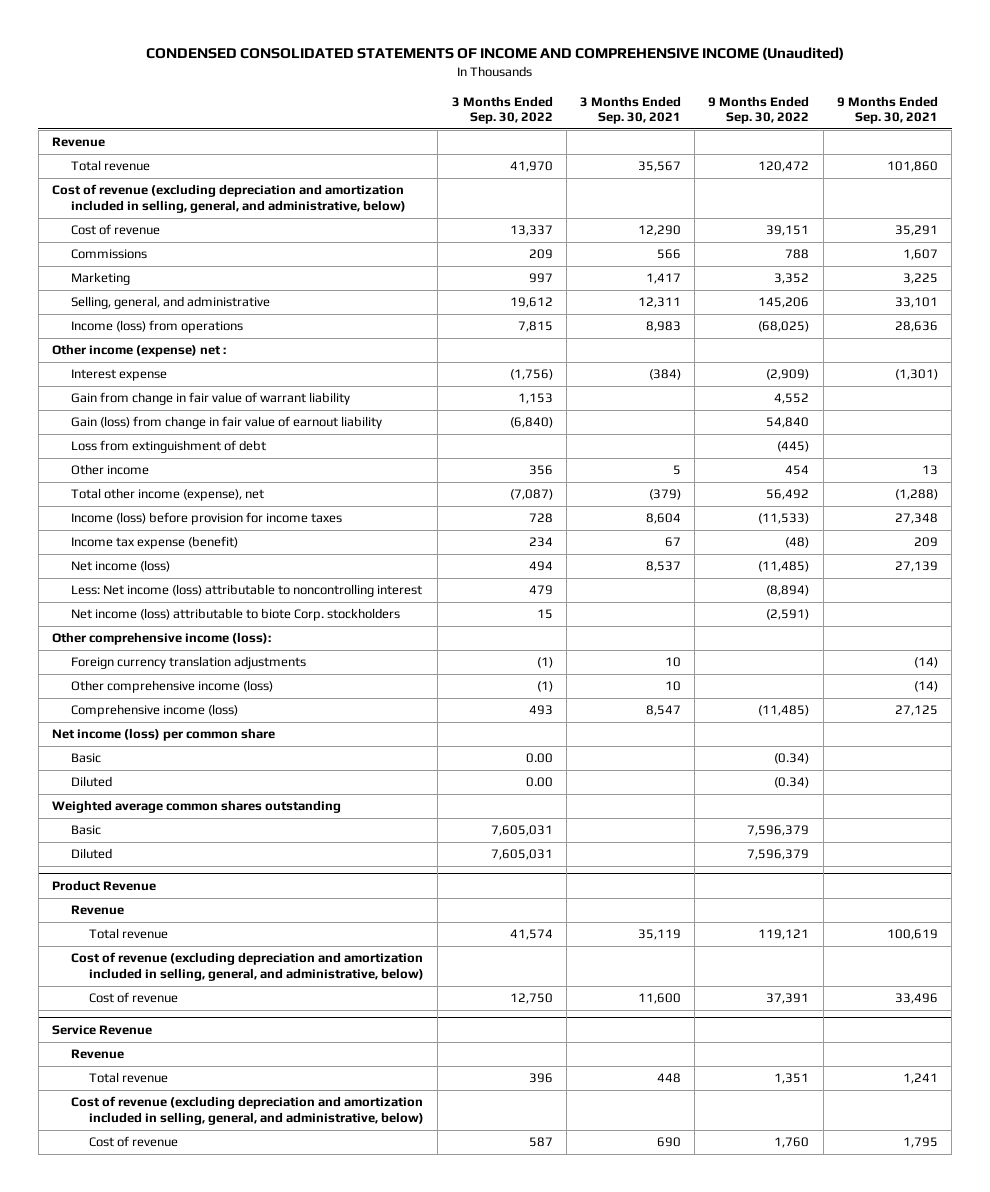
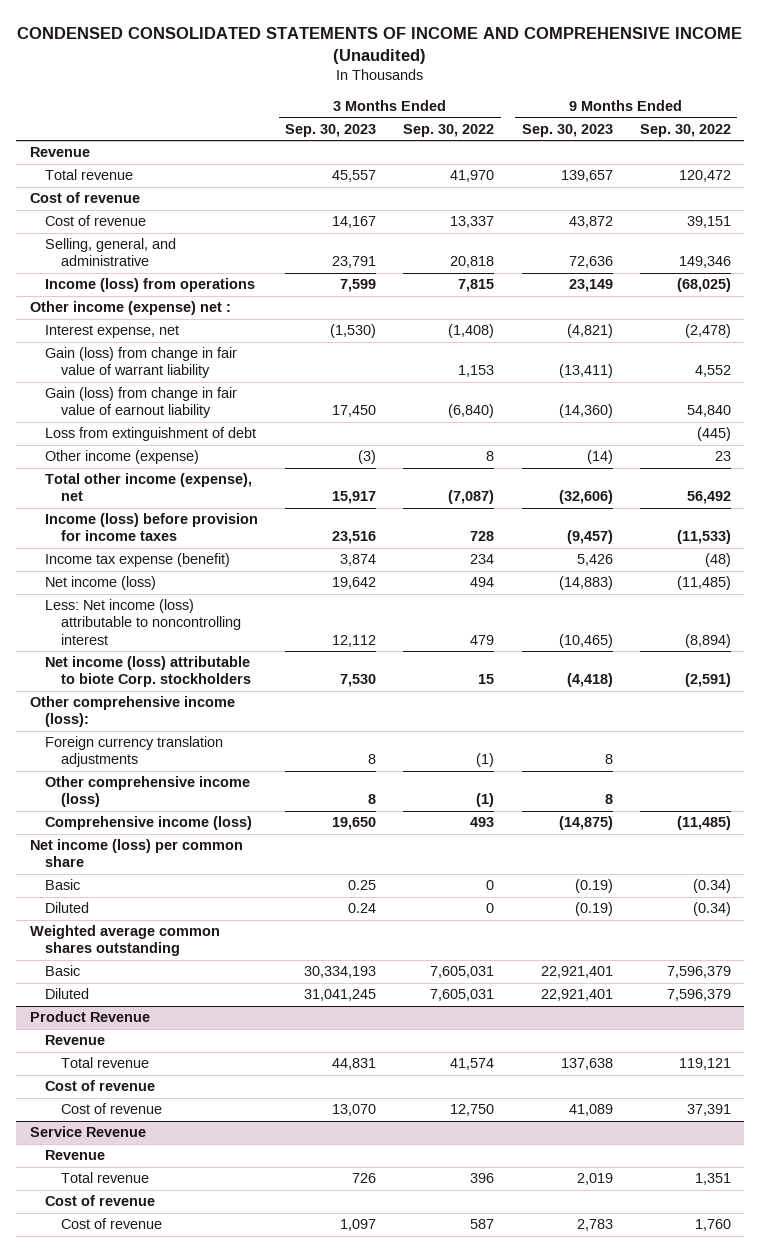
- | 3 Months Ended Sep. 30, 2022 | 3 Months Ended Sep. 30, 2021 | 9 Months Ended Sep. 30, 2022 | 9 Months Ended Sep. 30, 2021
+ | 3 Months Ended Sep. 30, 2023 | 3 Months Ended Sep. 30, 2022 | 9 Months Ended Sep. 30, 2023 | 9 Months Ended Sep. 30, 2022
- Cost of revenue (excluding depreciation and amortization included in selling, general, and administrative, below)
+ Cost of revenue
- Commissions | 209 | 566 | 788 | 1,607
- Marketing | 997 | 1,417 | 3,352 | 3,225
- Selling, general, and administrative | 19,612 | 12,311 | 145,206 | 33,101
+ Selling, general, and administrative | 23,791 | 20,818 | 72,636 | 149,346
- Interest expense | (1,756) | (384) | (2,909) | (1,301)
- Gain from change in fair value of warrant liability | 1,153 | | 4,552 |
+ Interest expense, net | (1,530) | (1,408) | (4,821) | (2,478)
+ Gain (loss) from change in fair value of warrant liability | | 1,153 | (13,411) | 4,552
- Other income | 356 | 5 | 454 | 13
+ Other income (expense) | (3) | 8 | (14) | 23
- Basic | 0.00 | | (0.34) |
- Diluted | 0.00 | | (0.34) |
+ Basic | 0.25 | 0 | (0.19) | (0.34)
+ Diluted | 0.24 | 0 | (0.19) | (0.34)
@ Product Revenue
- Cost of revenue (excluding depreciation and amortization included in selling, general, and administrative, below)
+ Cost of revenue
@ Service Revenue
- Cost of revenue (excluding depreciation and amortization included in selling, general, and administrative, below)
+ Cost of revenue

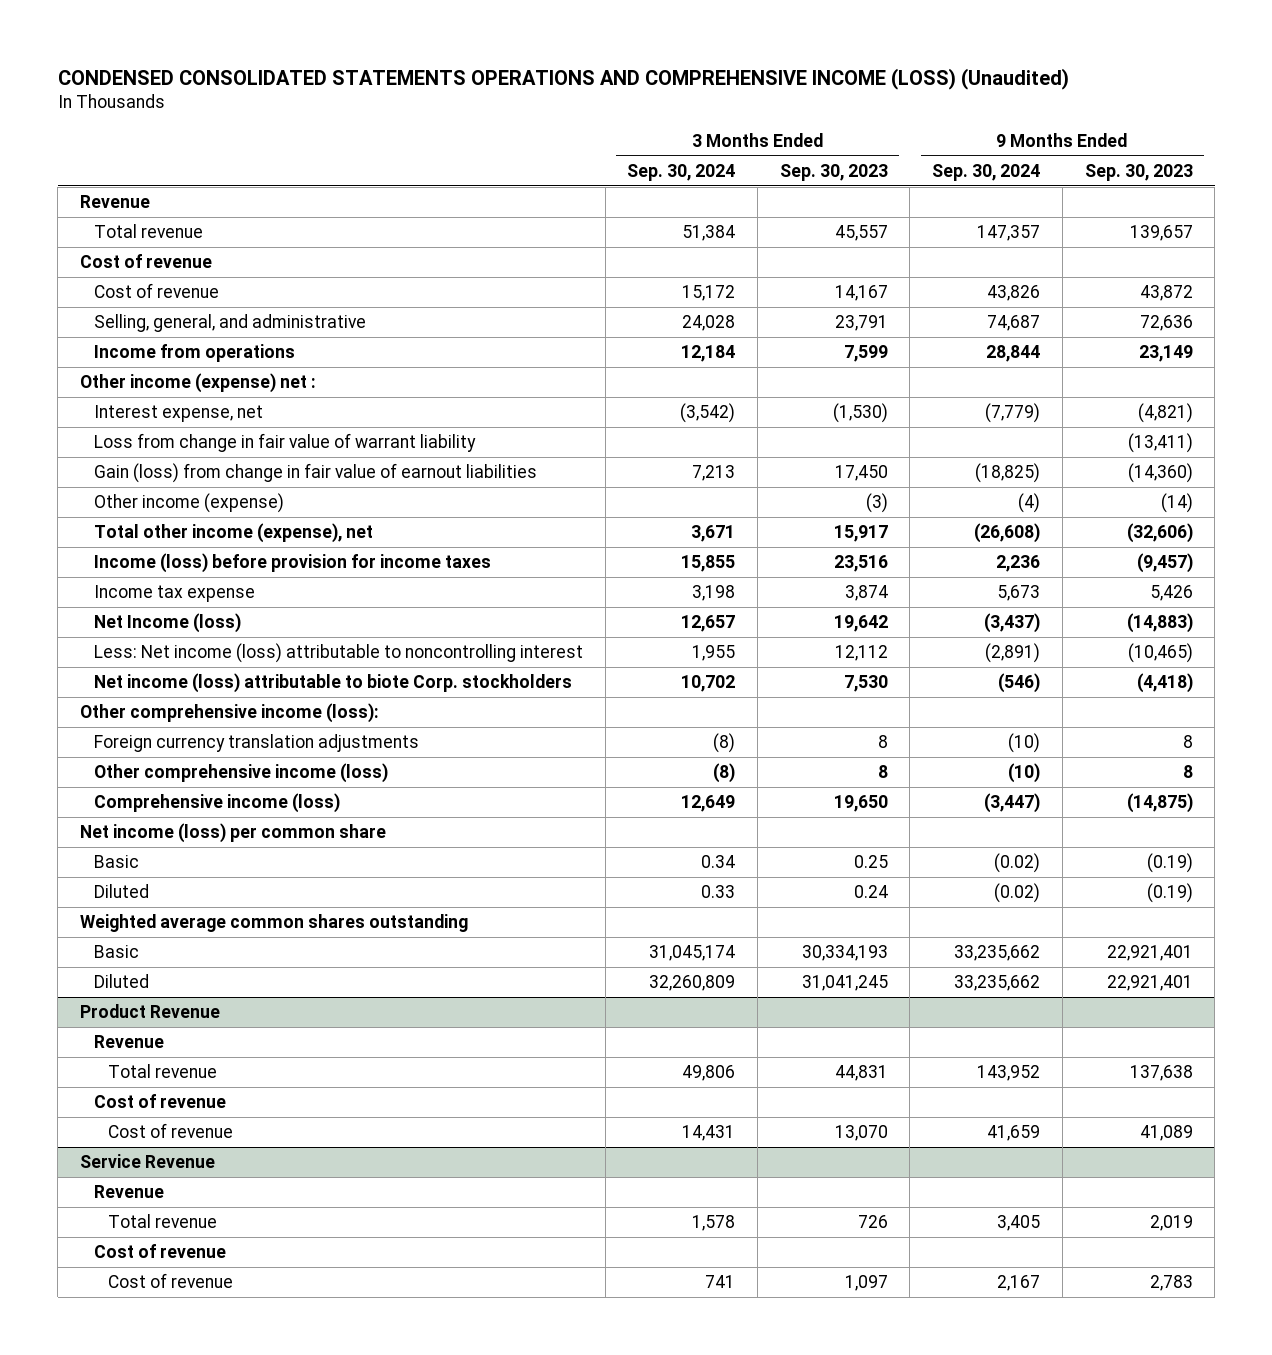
- CONDENSED CONSOLIDATED STATEMENTS OF INCOME AND COMPREHENSIVE INCOME (Unaudited)
+ CONDENSED CONSOLIDATED STATEMENTS OPERATIONS AND COMPREHENSIVE INCOME (LOSS) (Unaudited)
- | 3 Months Ended Sep. 30, 2023 | 3 Months Ended Sep. 30, 2022 | 9 Months Ended Sep. 30, 2023 | 9 Months Ended Sep. 30, 2022
+ | 3 Months Ended Sep. 30, 2024 | 3 Months Ended Sep. 30, 2023 | 9 Months Ended Sep. 30, 2024 | 9 Months Ended Sep. 30, 2023
- Income (loss) from operations | 7,599 | 7,815 | 23,149 | (68,025)
+ Income from operations | 12,184 | 7,599 | 28,844 | 23,149
- Gain (loss) from change in fair value of warrant liability | | 1,153 | (13,411) | 4,552
- Gain (loss) from change in fair value of earnout liability | 17,450 | (6,840) | (14,360) | 54,840
- Loss from extinguishment of debt | | | | (445)
+ Loss from change in fair value of warrant liability | | | | (13,411)
+ Gain (loss) from change in fair value of earnout liabilities | 7,213 | 17,450 | (18,825) | (14,360)
- Income tax expense (benefit) | 3,874 | 234 | 5,426 | (48)
- Net income (loss) | 19,642 | 494 | (14,883) | (11,485)
+ Income tax expense | 3,198 | 3,874 | 5,673 | 5,426
+ Net Income (loss) | 12,657 | 19,642 | (3,437) | (14,883)

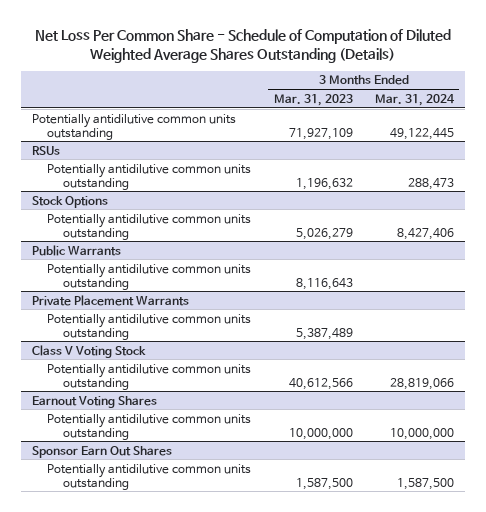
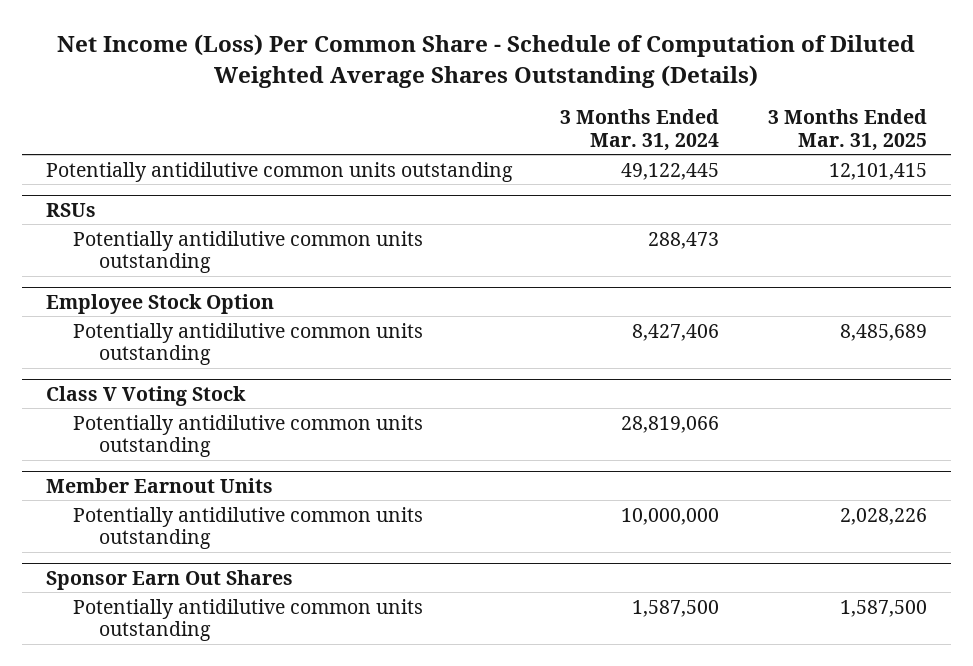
- Net Loss Per Common Share - Schedule of Computation of Diluted Weighted Average Shares Outstanding (Details)
+ Net Income (Loss) Per Common Share - Schedule of Computation of Diluted Weighted Average Shares Outstanding (Details)
- | 3 Months Ended Mar. 31, 2023 | 3 Months Ended Mar. 31, 2024
+ | 3 Months Ended Mar. 31, 2024 | 3 Months Ended Mar. 31, 2025
- Stock Options
+ Employee Stock Option
- Public Warrants
- Potentially antidilutive common units outstanding | 8,116,643 |
- Private Placement Warrants
- Potentially antidilutive common units outstanding | 5,387,489 |
- Earnout Voting Shares
+ Member Earnout Units

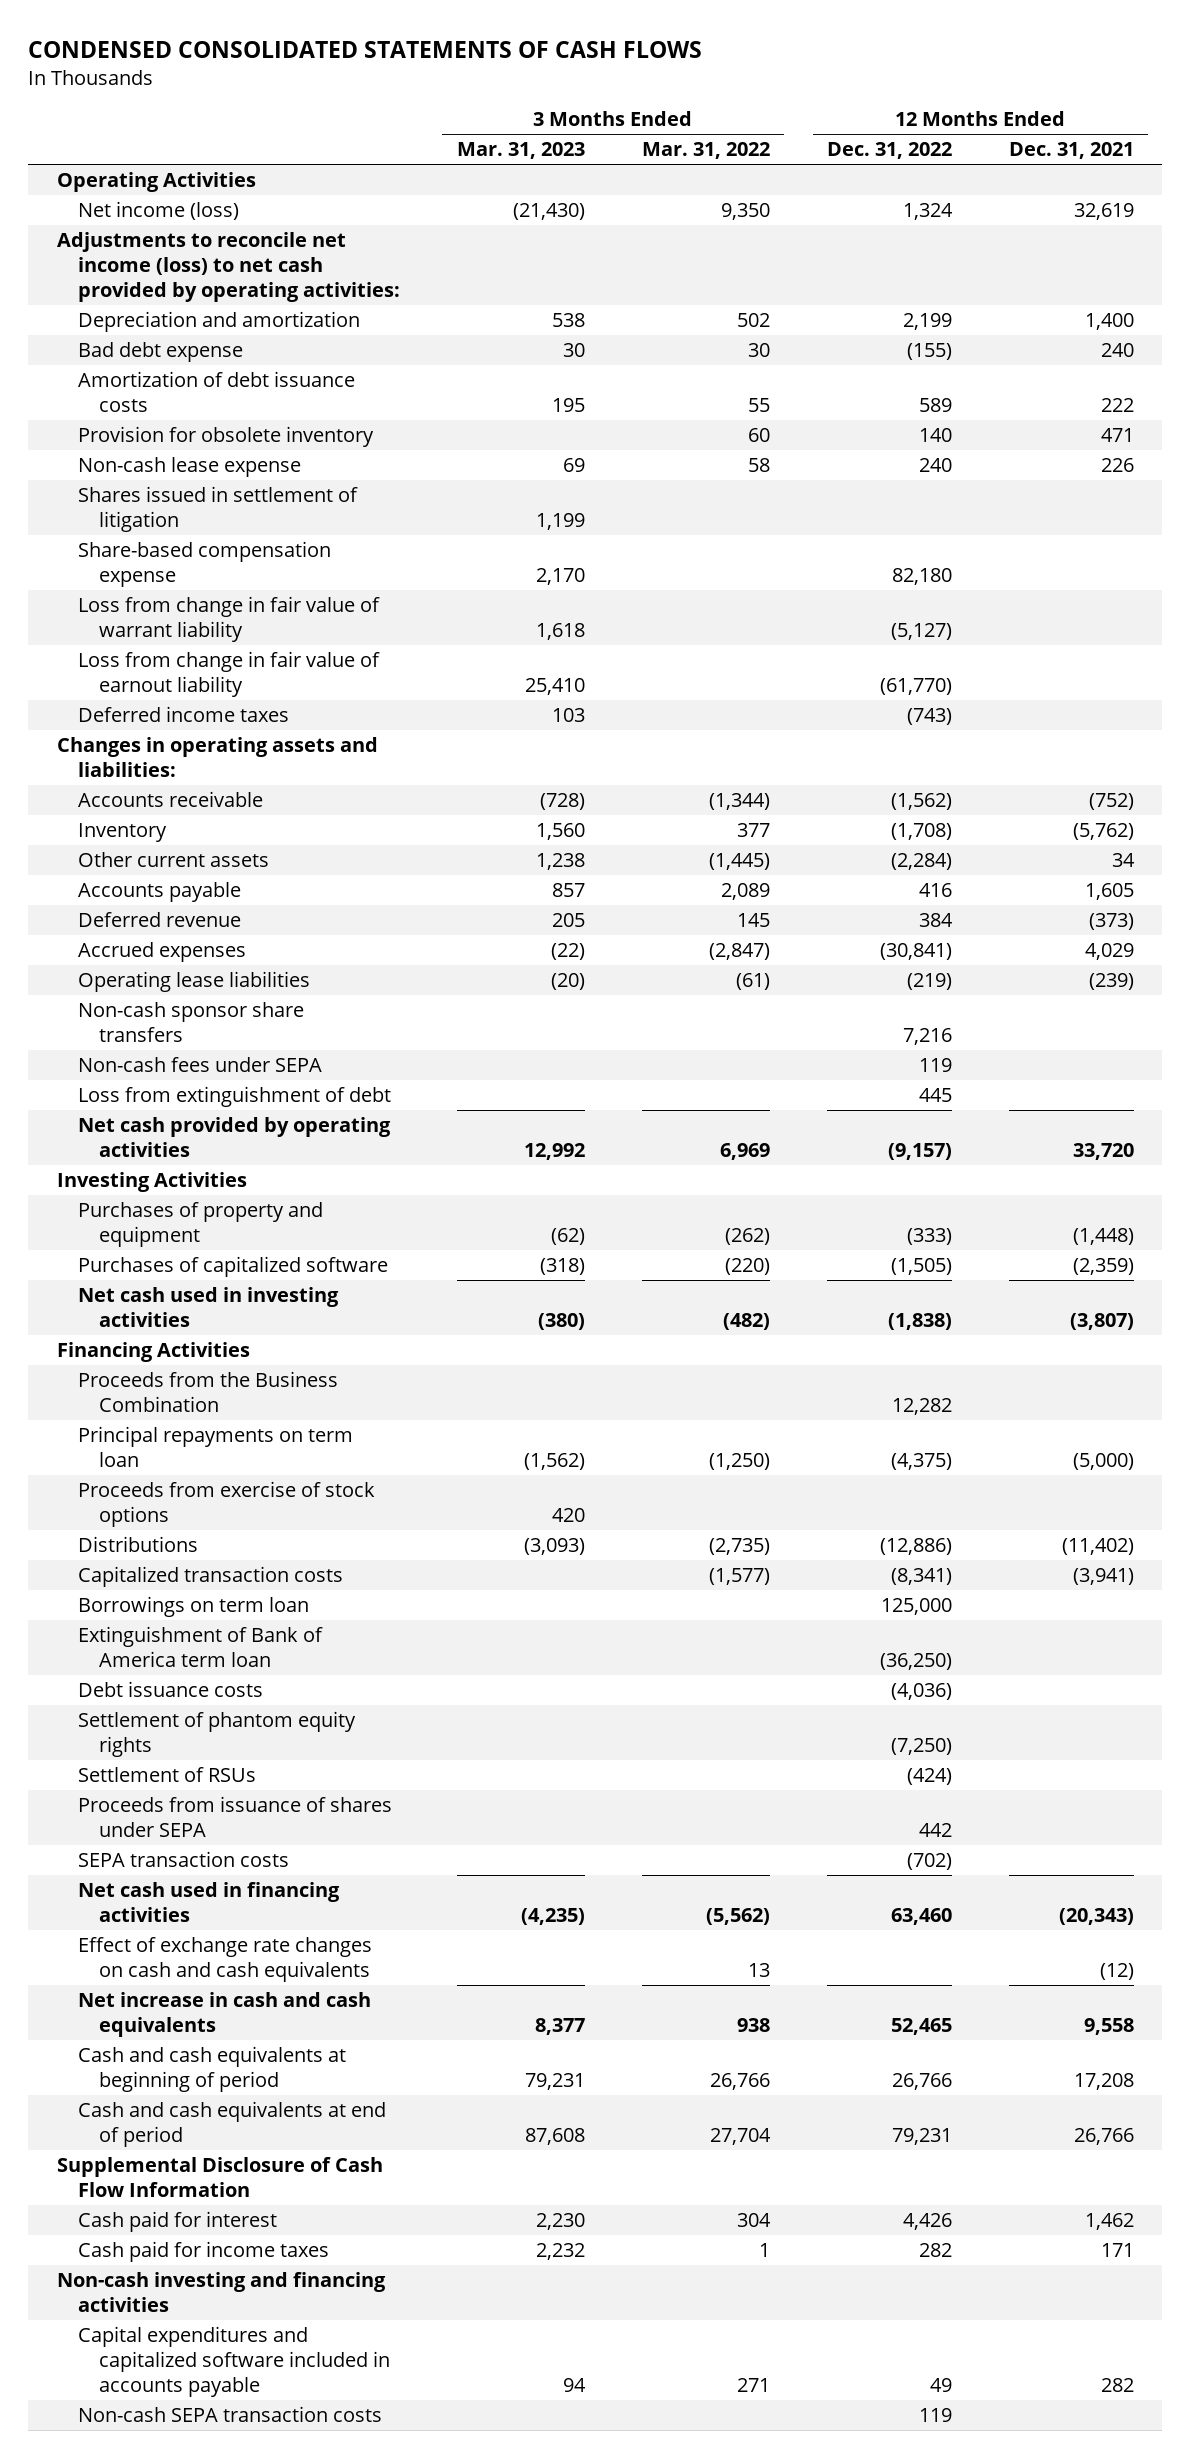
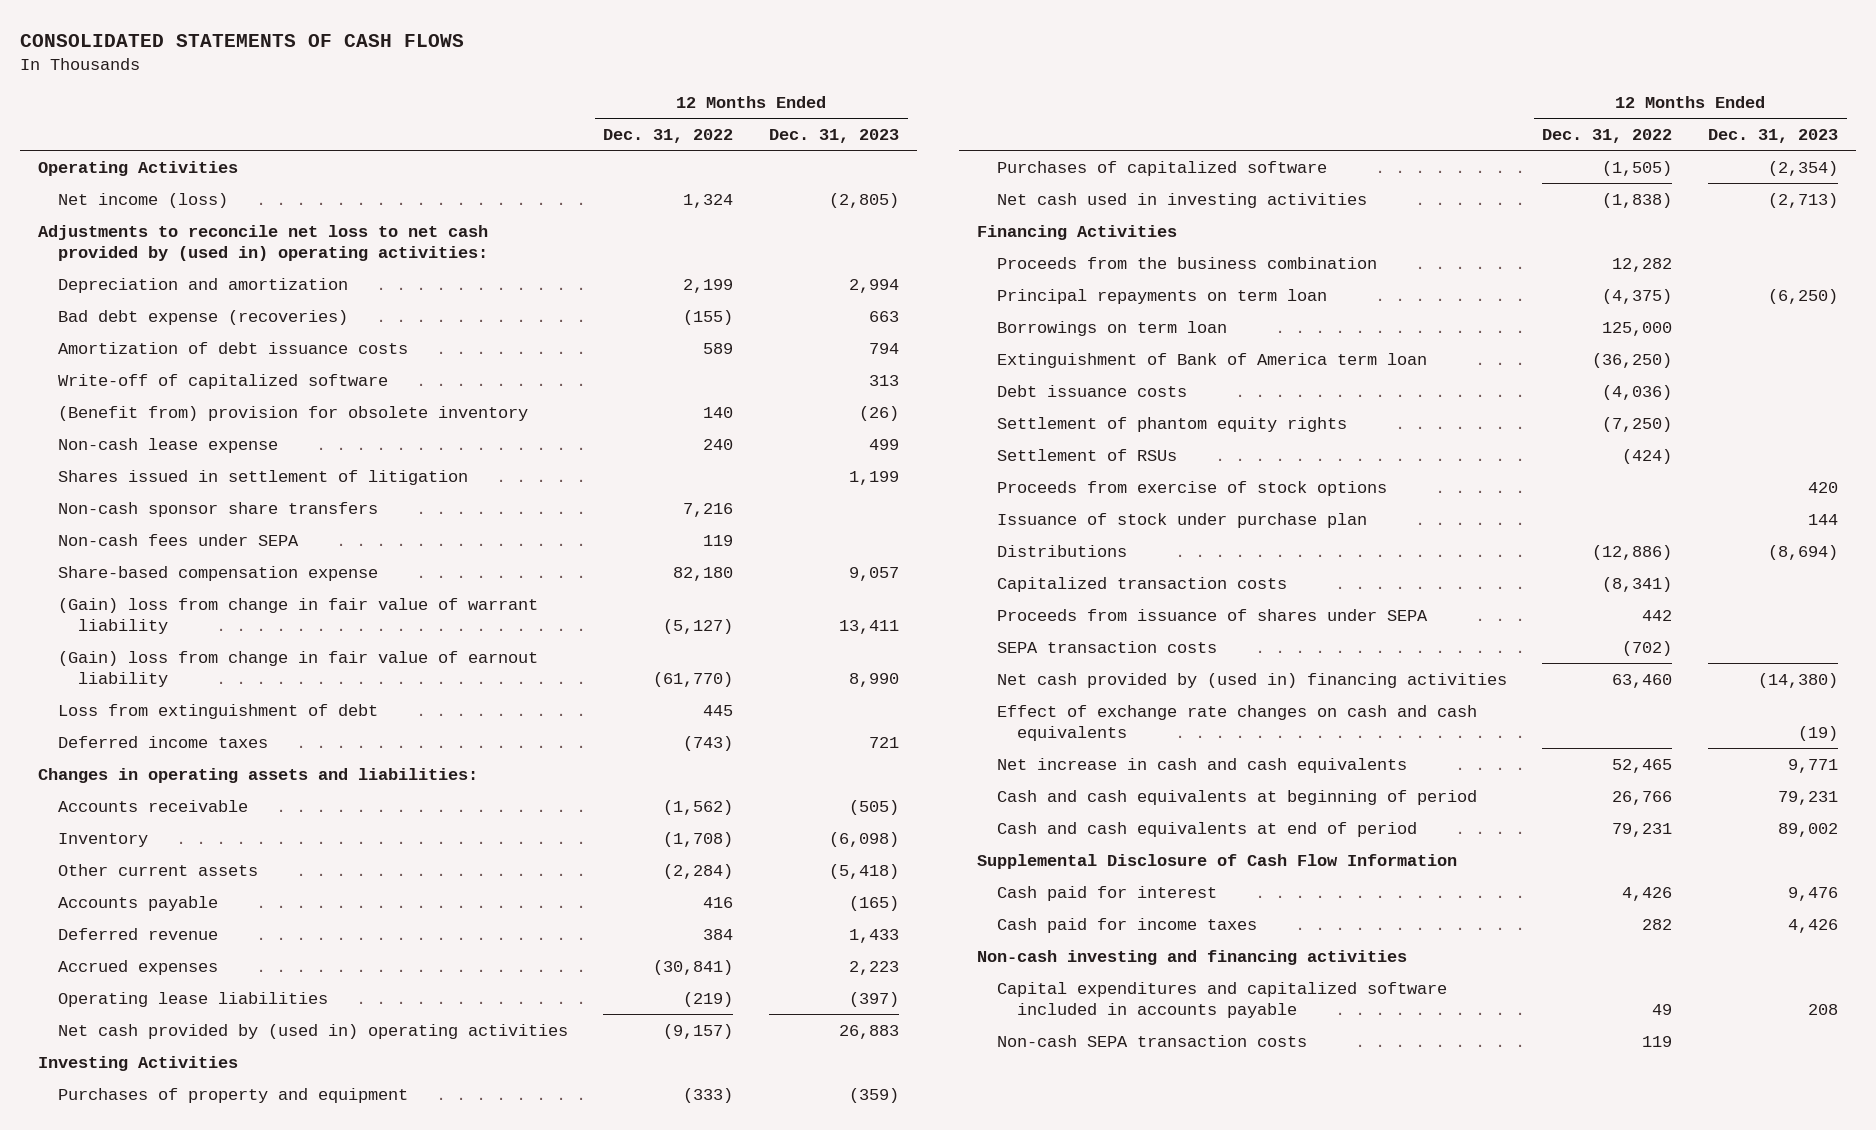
- CONDENSED CONSOLIDATED STATEMENTS OF CASH FLOWS
+ CONSOLIDATED STATEMENTS OF CASH FLOWS
- | 3 Months Ended Mar. 31, 2023 | 3 Months Ended Mar. 31, 2022 | 12 Months Ended Dec. 31, 2022 | 12 Months Ended Dec. 31, 2021
+ | 12 Months Ended Dec. 31, 2022 | 12 Months Ended Dec. 31, 2023
- Adjustments to reconcile net income (loss) to net cash provided by operating activities:
+ Adjustments to reconcile net loss to net cash provided by (used in) operating activities:
- Bad debt expense | 30 | 30 | (155) | 240
+ Bad debt expense (recoveries) | (155) | 663
- Provision for obsolete inventory | | 60 | 140 | 471
+ Write-off of capitalized software | | 313
+ (Benefit from) provision for obsolete inventory | 140 | (26)
moved up: Non-cash sponsor share transfers | 7,216 |
moved up: Non-cash fees under SEPA | 119 |
- Loss from change in fair value of warrant liability | 1,618 | | (5,127) |
- Loss from change in fair value of earnout liability | 25,410 | | (61,770) |
+ (Gain) loss from change in fair value of warrant liability | (5,127) | 13,411
+ (Gain) loss from change in fair value of earnout liability | (61,770) | 8,990
moved up: Loss from extinguishment of debt | 445 |
- Net cash provided by operating activities | 12,992 | 6,969 | (9,157) | 33,720
+ Net cash provided by (used in) operating activities | (9,157) | 26,883
- Proceeds from the Business Combination | | | 12,282 |
+ Proceeds from the business combination | 12,282 |
moved down: Proceeds from exercise of stock options | | 420
+ Issuance of stock under purchase plan | | 144
moved down: Distributions | (12,886) | (8,694)
moved down: Capitalized transaction costs | (8,341) |
- Net cash used in financing activities | (4,235) | (5,562) | 63,460 | (20,343)
+ Net cash provided by (used in) financing activities | 63,460 | (14,380)

